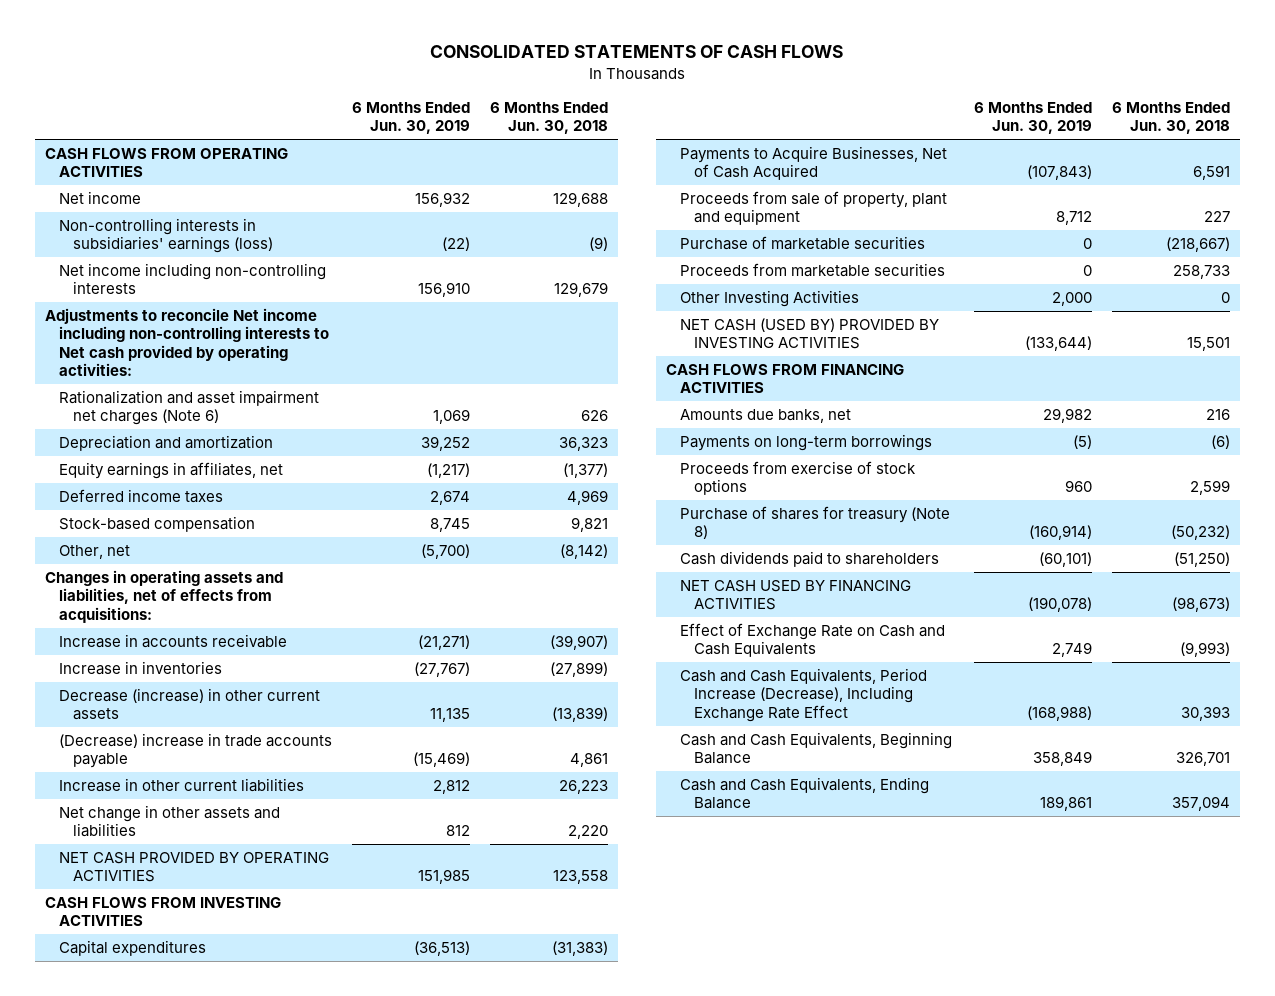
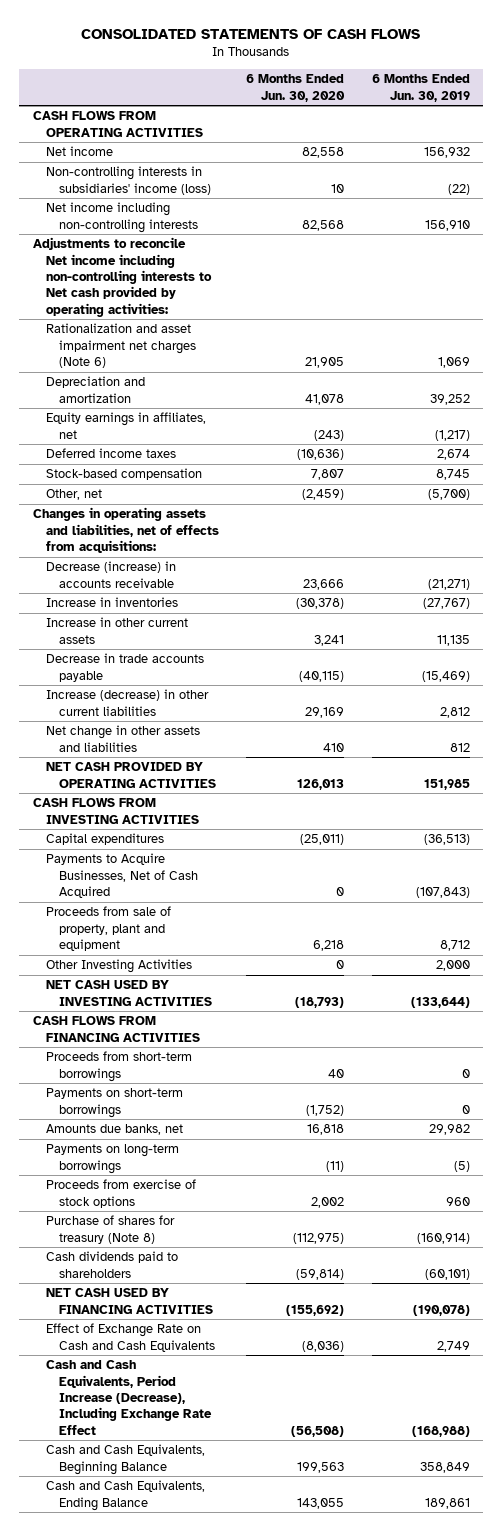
- | 6 Months Ended Jun. 30, 2019 | 6 Months Ended Jun. 30, 2018
+ | 6 Months Ended Jun. 30, 2020 | 6 Months Ended Jun. 30, 2019
- Non-controlling interests in subsidiaries' earnings (loss) | (22) | (9)
+ Non-controlling interests in subsidiaries' income (loss) | 10 | (22)
- Increase in accounts receivable | (21,271) | (39,907)
+ Decrease (increase) in accounts receivable | 23,666 | (21,271)
- Decrease (increase) in other current assets | 11,135 | (13,839)
- (Decrease) increase in trade accounts payable | (15,469) | 4,861
- Increase in other current liabilities | 2,812 | 26,223
+ Increase in other current assets | 3,241 | 11,135
+ Decrease in trade accounts payable | (40,115) | (15,469)
+ Increase (decrease) in other current liabilities | 29,169 | 2,812
- Purchase of marketable securities | 0 | (218,667)
- Proceeds from marketable securities | 0 | 258,733
- NET CASH (USED BY) PROVIDED BY INVESTING ACTIVITIES | (133,644) | 15,501
+ NET CASH USED BY INVESTING ACTIVITIES | (18,793) | (133,644)
+ Proceeds from short-term borrowings | 40 | 0
+ Payments on short-term borrowings | (1,752) | 0

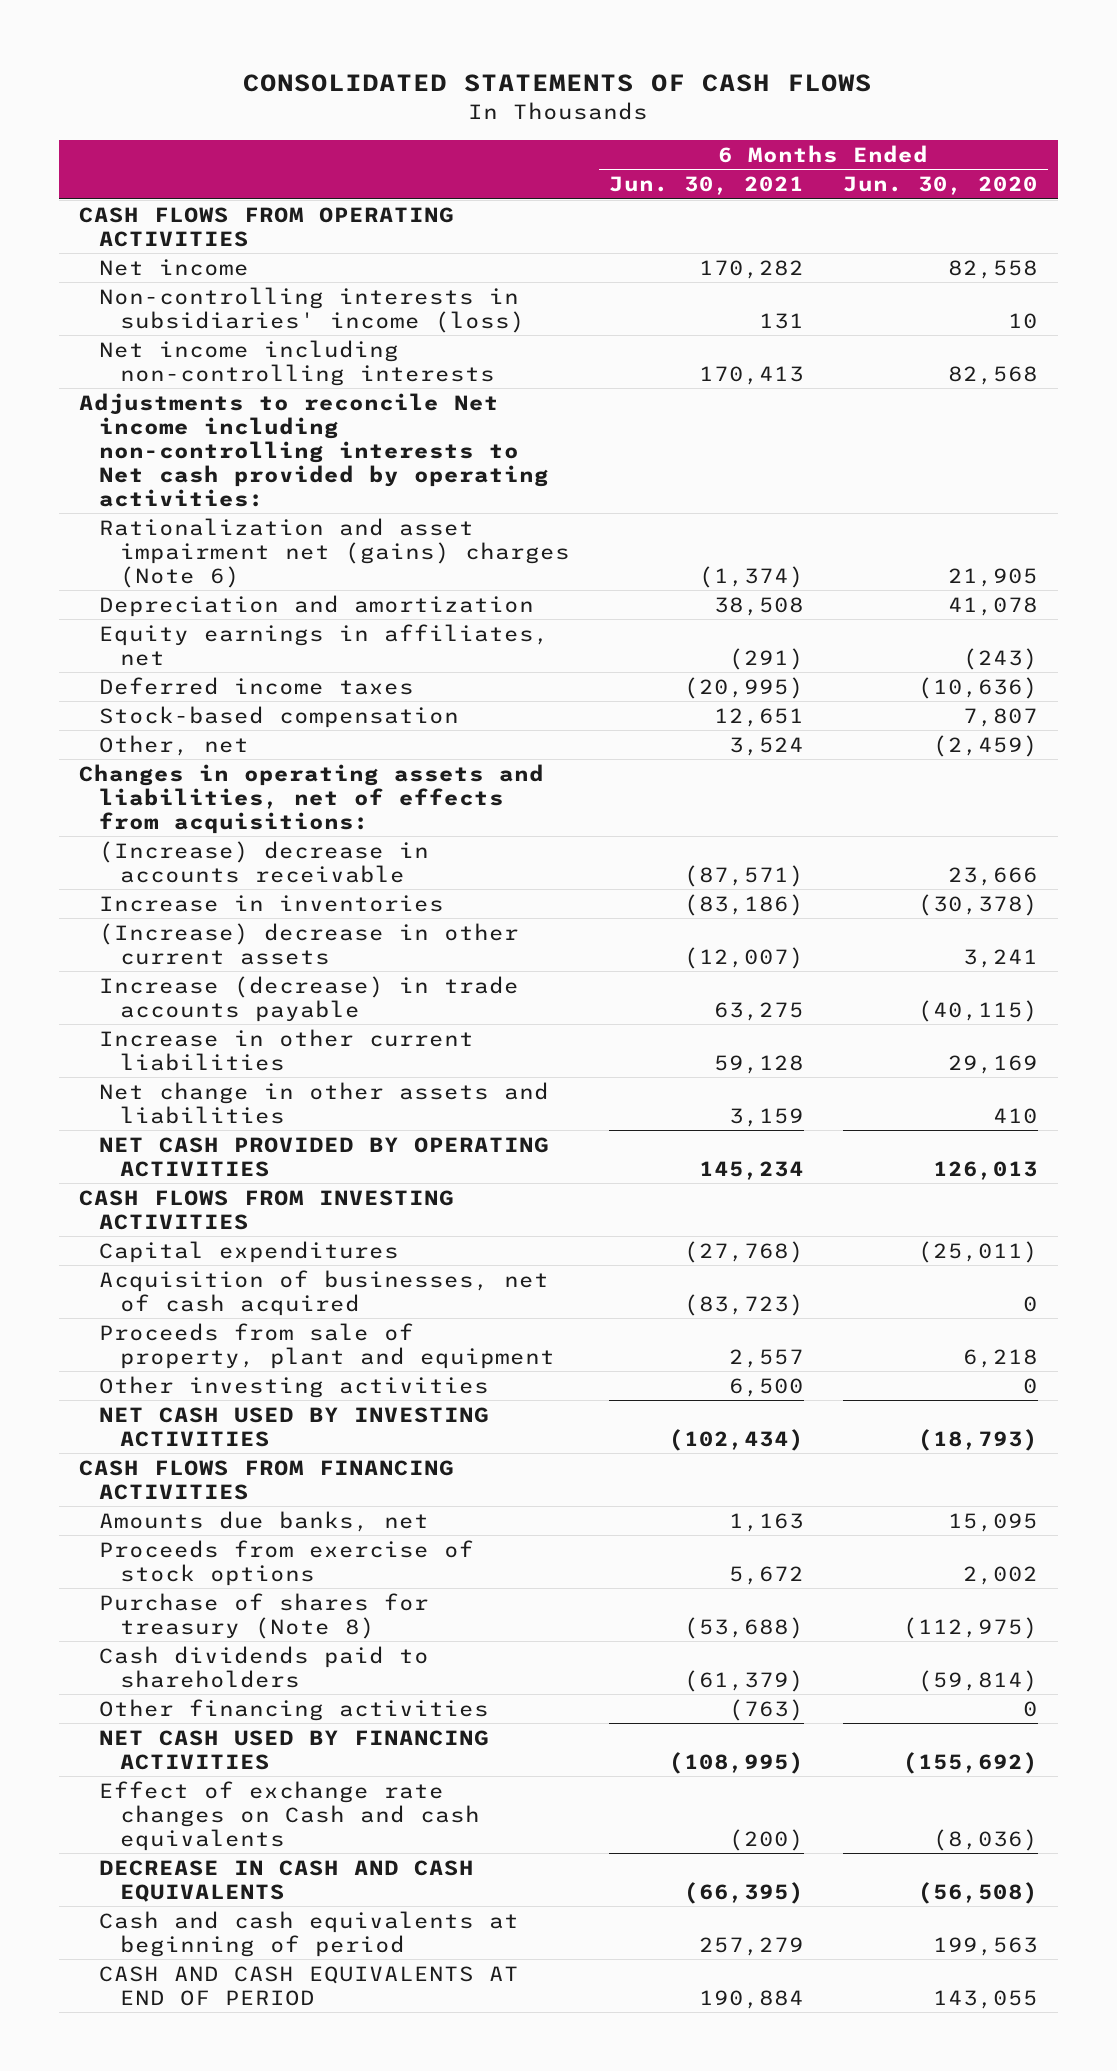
- | 6 Months Ended Jun. 30, 2020 | 6 Months Ended Jun. 30, 2019
+ | 6 Months Ended Jun. 30, 2021 | 6 Months Ended Jun. 30, 2020
- Rationalization and asset impairment net charges (Note 6) | 21,905 | 1,069
+ Rationalization and asset impairment net (gains) charges (Note 6) | (1,374) | 21,905
- Decrease (increase) in accounts receivable | 23,666 | (21,271)
+ (Increase) decrease in accounts receivable | (87,571) | 23,666
- Increase in other current assets | 3,241 | 11,135
- Decrease in trade accounts payable | (40,115) | (15,469)
- Increase (decrease) in other current liabilities | 29,169 | 2,812
+ (Increase) decrease in other current assets | (12,007) | 3,241
+ Increase (decrease) in trade accounts payable | 63,275 | (40,115)
+ Increase in other current liabilities | 59,128 | 29,169
- Payments to Acquire Businesses, Net of Cash Acquired | 0 | (107,843)
+ Acquisition of businesses, net of cash acquired | (83,723) | 0
- Other Investing Activities | 0 | 2,000
+ Other investing activities | 6,500 | 0
- Proceeds from short-term borrowings | 40 | 0
- Payments on short-term borrowings | (1,752) | 0
- Amounts due banks, net | 16,818 | 29,982
- Payments on long-term borrowings | (11) | (5)
+ Amounts due banks, net | 1,163 | 15,095
+ Other financing activities | (763) | 0
- Effect of Exchange Rate on Cash and Cash Equivalents | (8,036) | 2,749
- Cash and Cash Equivalents, Period Increase (Decrease), Including Exchange Rate Effect | (56,508) | (168,988)
- Cash and Cash Equivalents, Beginning Balance | 199,563 | 358,849
- Cash and Cash Equivalents, Ending Balance | 143,055 | 189,861
+ Effect of exchange rate changes on Cash and cash equivalents | (200) | (8,036)
+ DECREASE IN CASH AND CASH EQUIVALENTS | (66,395) | (56,508)
+ Cash and cash equivalents at beginning of period | 257,279 | 199,563
+ CASH AND CASH EQUIVALENTS AT END OF PERIOD | 190,884 | 143,055

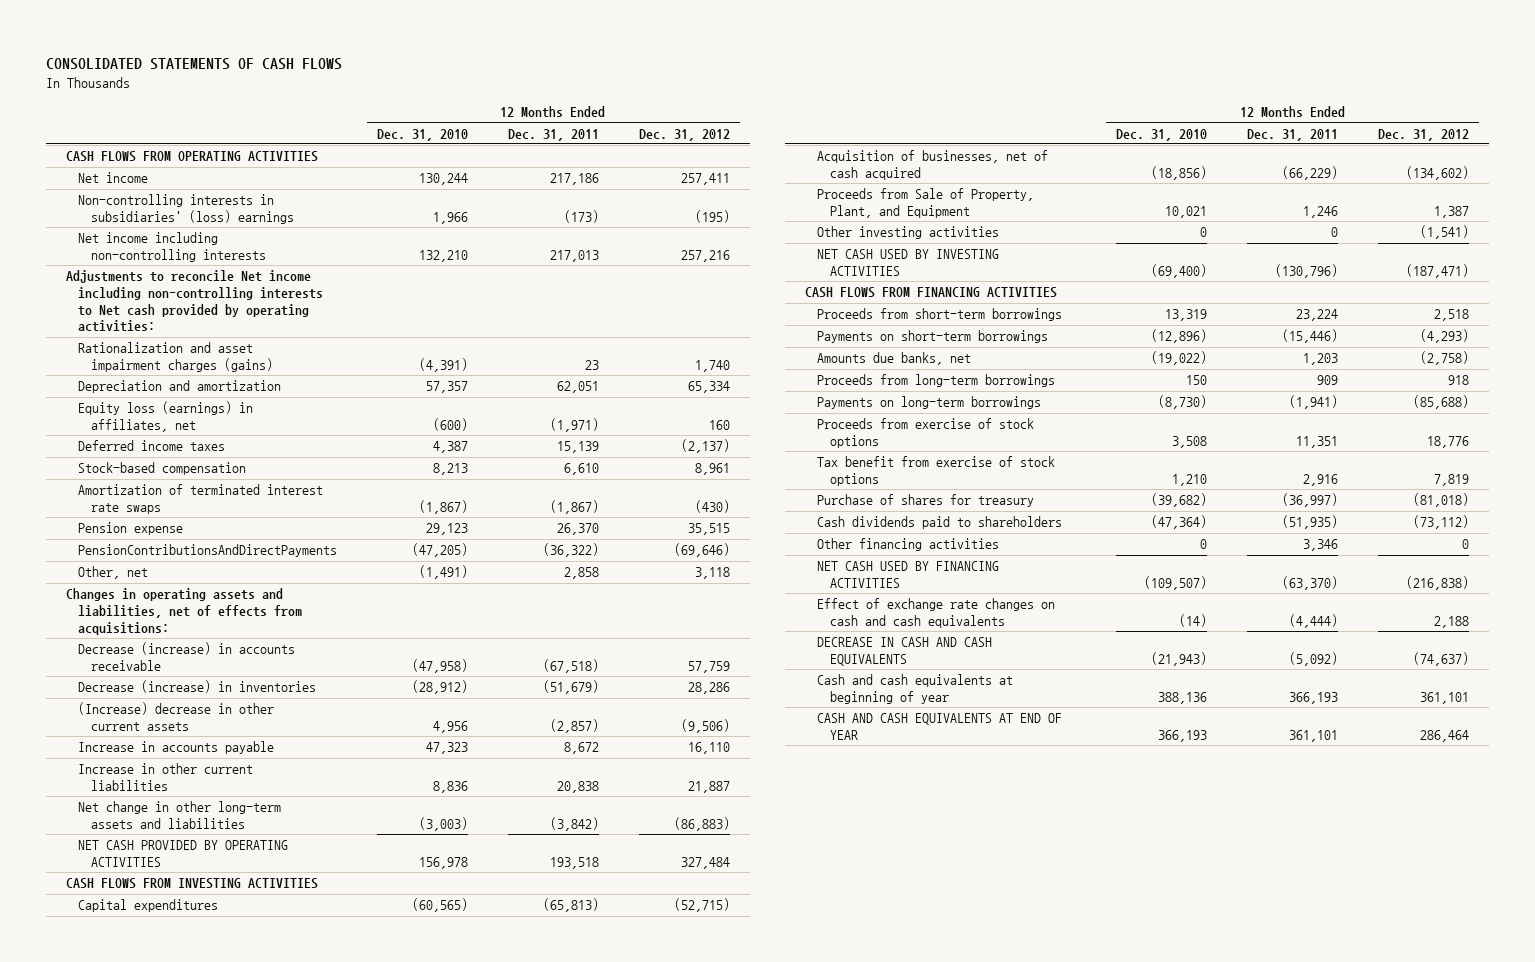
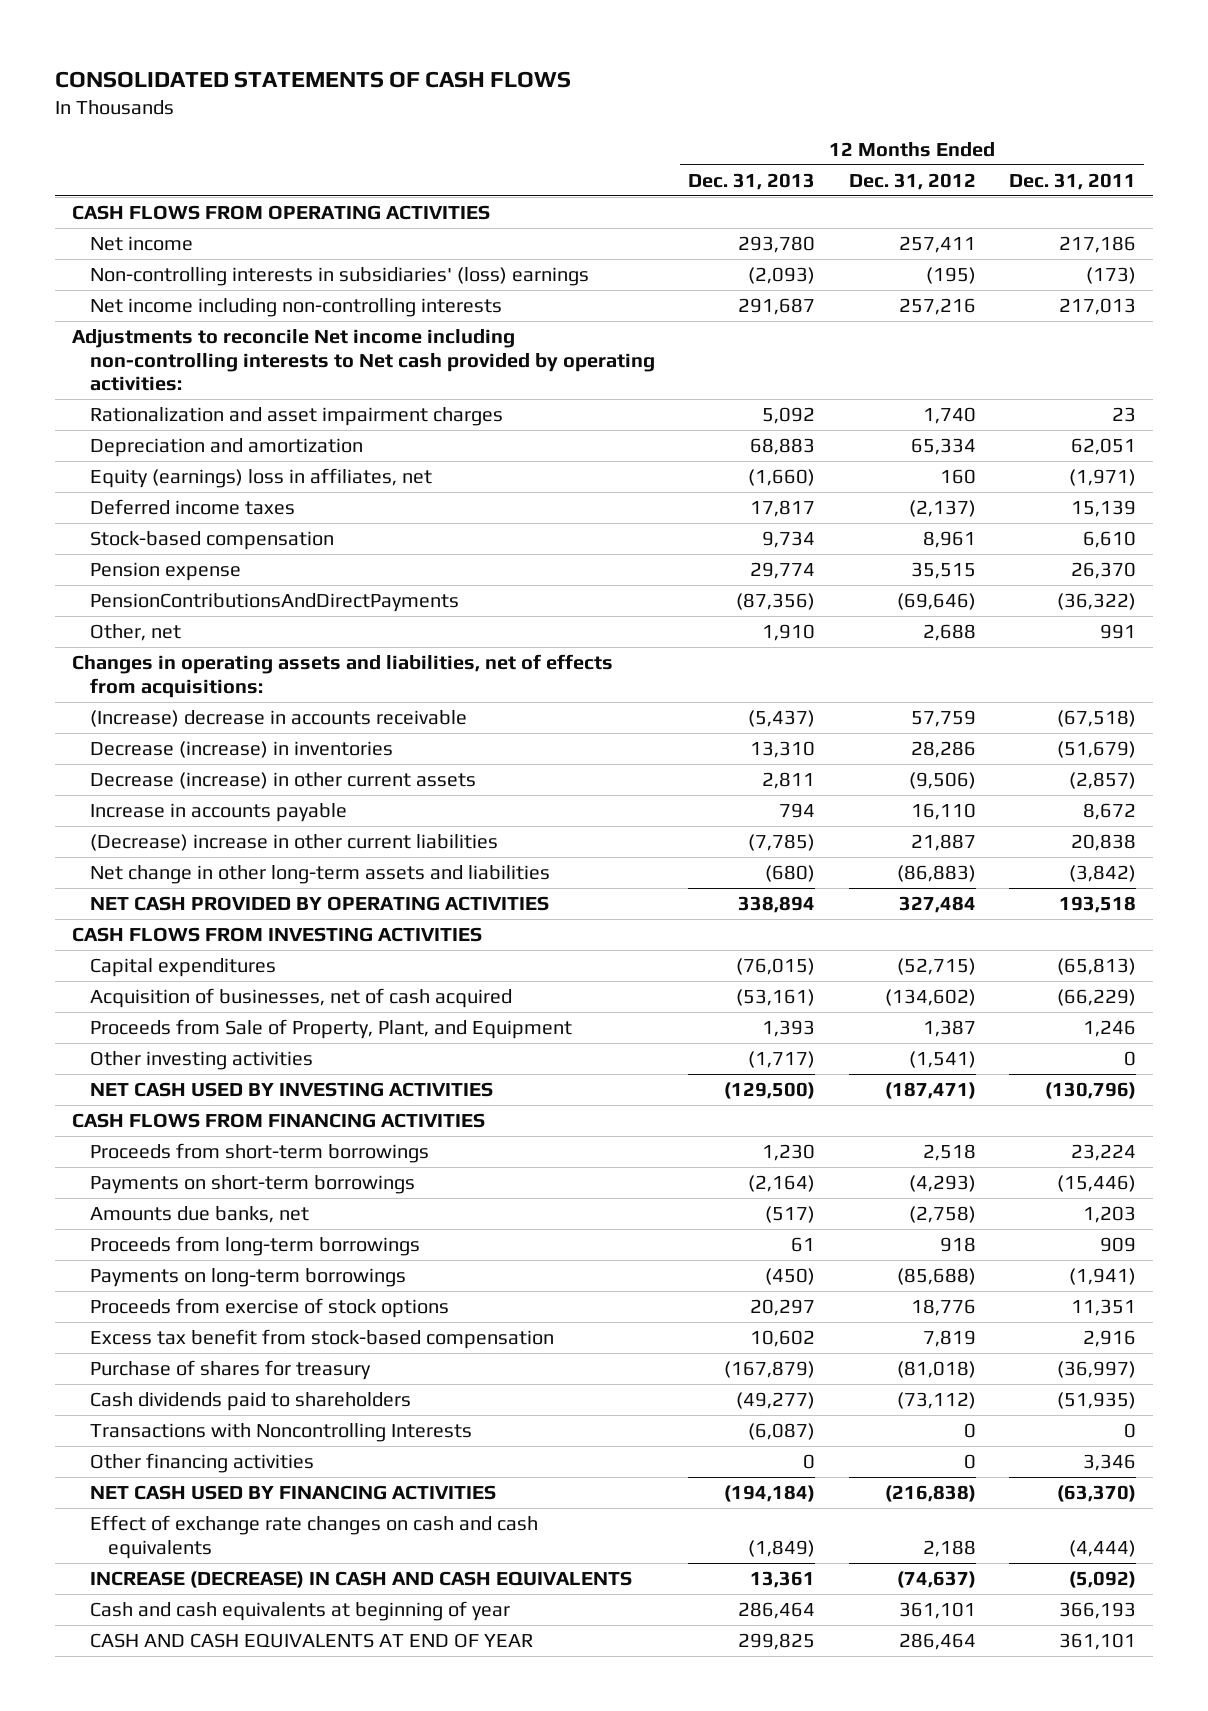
- | 12 Months Ended Dec. 31, 2010 | 12 Months Ended Dec. 31, 2011 | 12 Months Ended Dec. 31, 2012
+ | 12 Months Ended Dec. 31, 2013 | 12 Months Ended Dec. 31, 2012 | 12 Months Ended Dec. 31, 2011
- Rationalization and asset impairment charges (gains) | (4,391) | 23 | 1,740
+ Rationalization and asset impairment charges | 5,092 | 1,740 | 23
- Equity loss (earnings) in affiliates, net | (600) | (1,971) | 160
+ Equity (earnings) loss in affiliates, net | (1,660) | 160 | (1,971)
- Amortization of terminated interest rate swaps | (1,867) | (1,867) | (430)
- Other, net | (1,491) | 2,858 | 3,118
+ Other, net | 1,910 | 2,688 | 991
- Decrease (increase) in accounts receivable | (47,958) | (67,518) | 57,759
+ (Increase) decrease in accounts receivable | (5,437) | 57,759 | (67,518)
- (Increase) decrease in other current assets | 4,956 | (2,857) | (9,506)
+ Decrease (increase) in other current assets | 2,811 | (9,506) | (2,857)
- Increase in other current liabilities | 8,836 | 20,838 | 21,887
+ (Decrease) increase in other current liabilities | (7,785) | 21,887 | 20,838
- Tax benefit from exercise of stock options | 1,210 | 2,916 | 7,819
+ Excess tax benefit from stock-based compensation | 10,602 | 7,819 | 2,916
+ Transactions with Noncontrolling Interests | (6,087) | 0 | 0
- DECREASE IN CASH AND CASH EQUIVALENTS | (21,943) | (5,092) | (74,637)
+ INCREASE (DECREASE) IN CASH AND CASH EQUIVALENTS | 13,361 | (74,637) | (5,092)

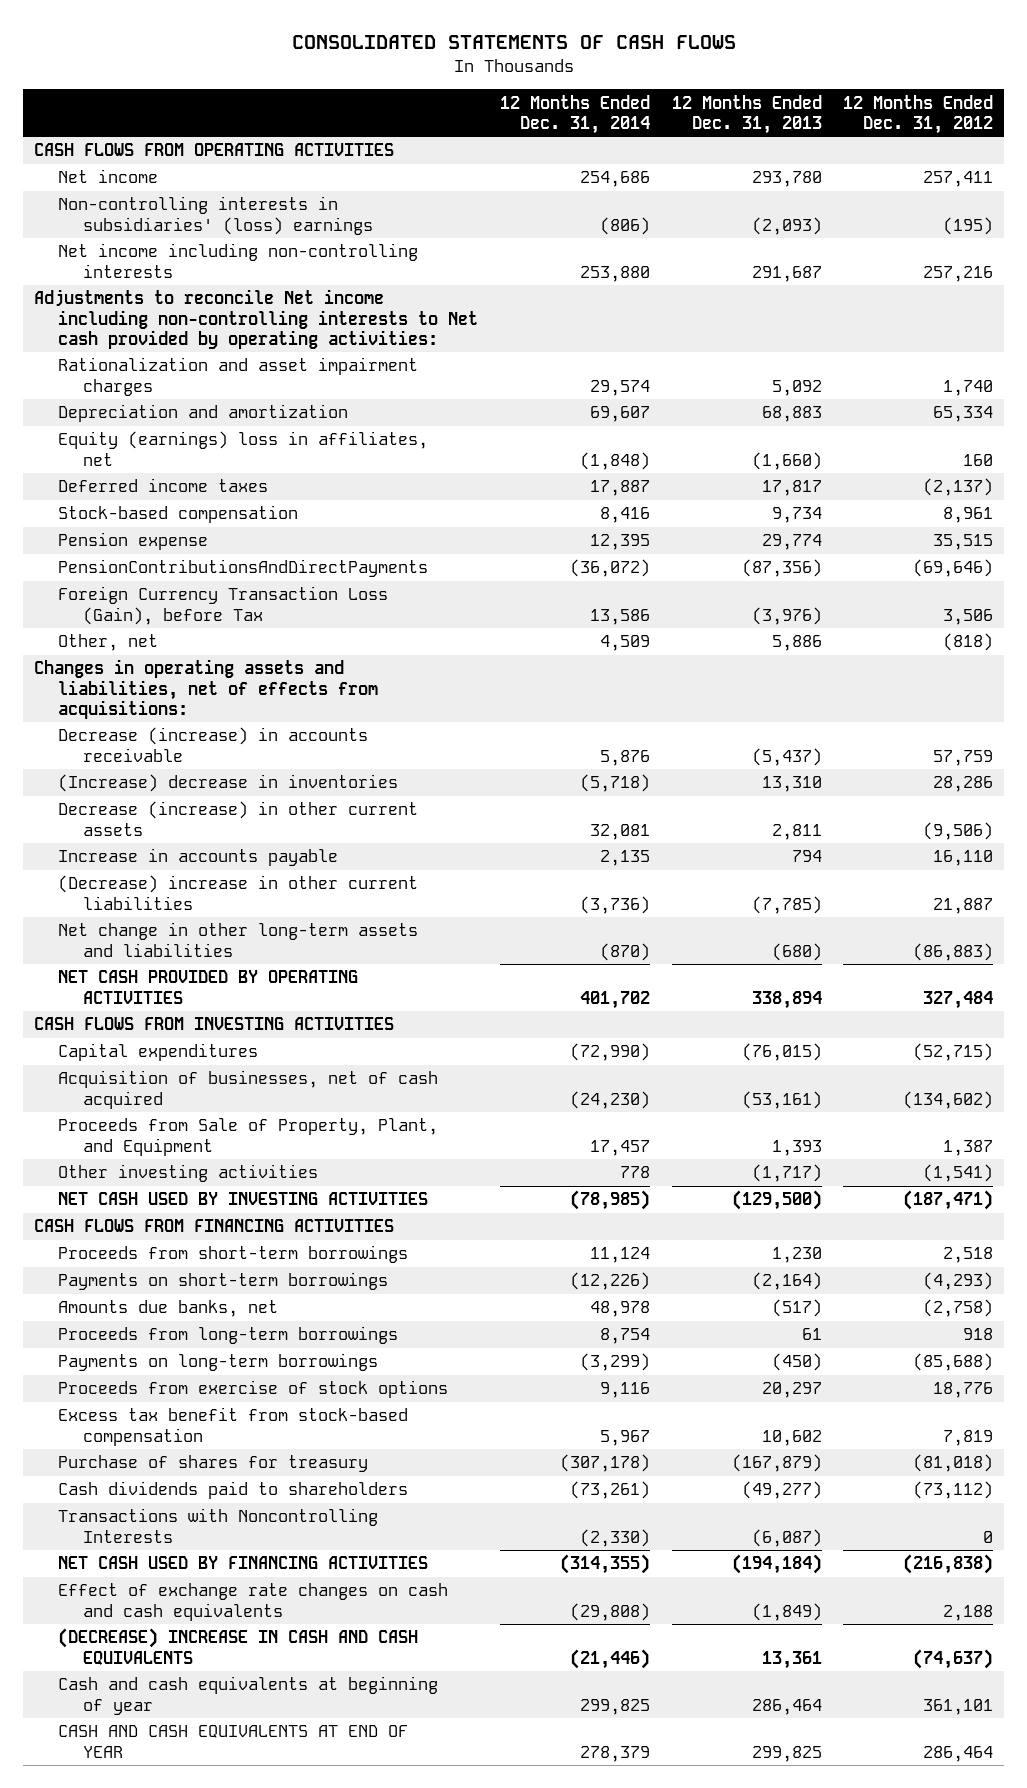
- | 12 Months Ended Dec. 31, 2013 | 12 Months Ended Dec. 31, 2012 | 12 Months Ended Dec. 31, 2011
+ | 12 Months Ended Dec. 31, 2014 | 12 Months Ended Dec. 31, 2013 | 12 Months Ended Dec. 31, 2012
- Other, net | 1,910 | 2,688 | 991
+ Foreign Currency Transaction Loss (Gain), before Tax | 13,586 | (3,976) | 3,506
+ Other, net | 4,509 | 5,886 | (818)
- (Increase) decrease in accounts receivable | (5,437) | 57,759 | (67,518)
- Decrease (increase) in inventories | 13,310 | 28,286 | (51,679)
+ Decrease (increase) in accounts receivable | 5,876 | (5,437) | 57,759
+ (Increase) decrease in inventories | (5,718) | 13,310 | 28,286
- Other financing activities | 0 | 0 | 3,346
- INCREASE (DECREASE) IN CASH AND CASH EQUIVALENTS | 13,361 | (74,637) | (5,092)
+ (DECREASE) INCREASE IN CASH AND CASH EQUIVALENTS | (21,446) | 13,361 | (74,637)

